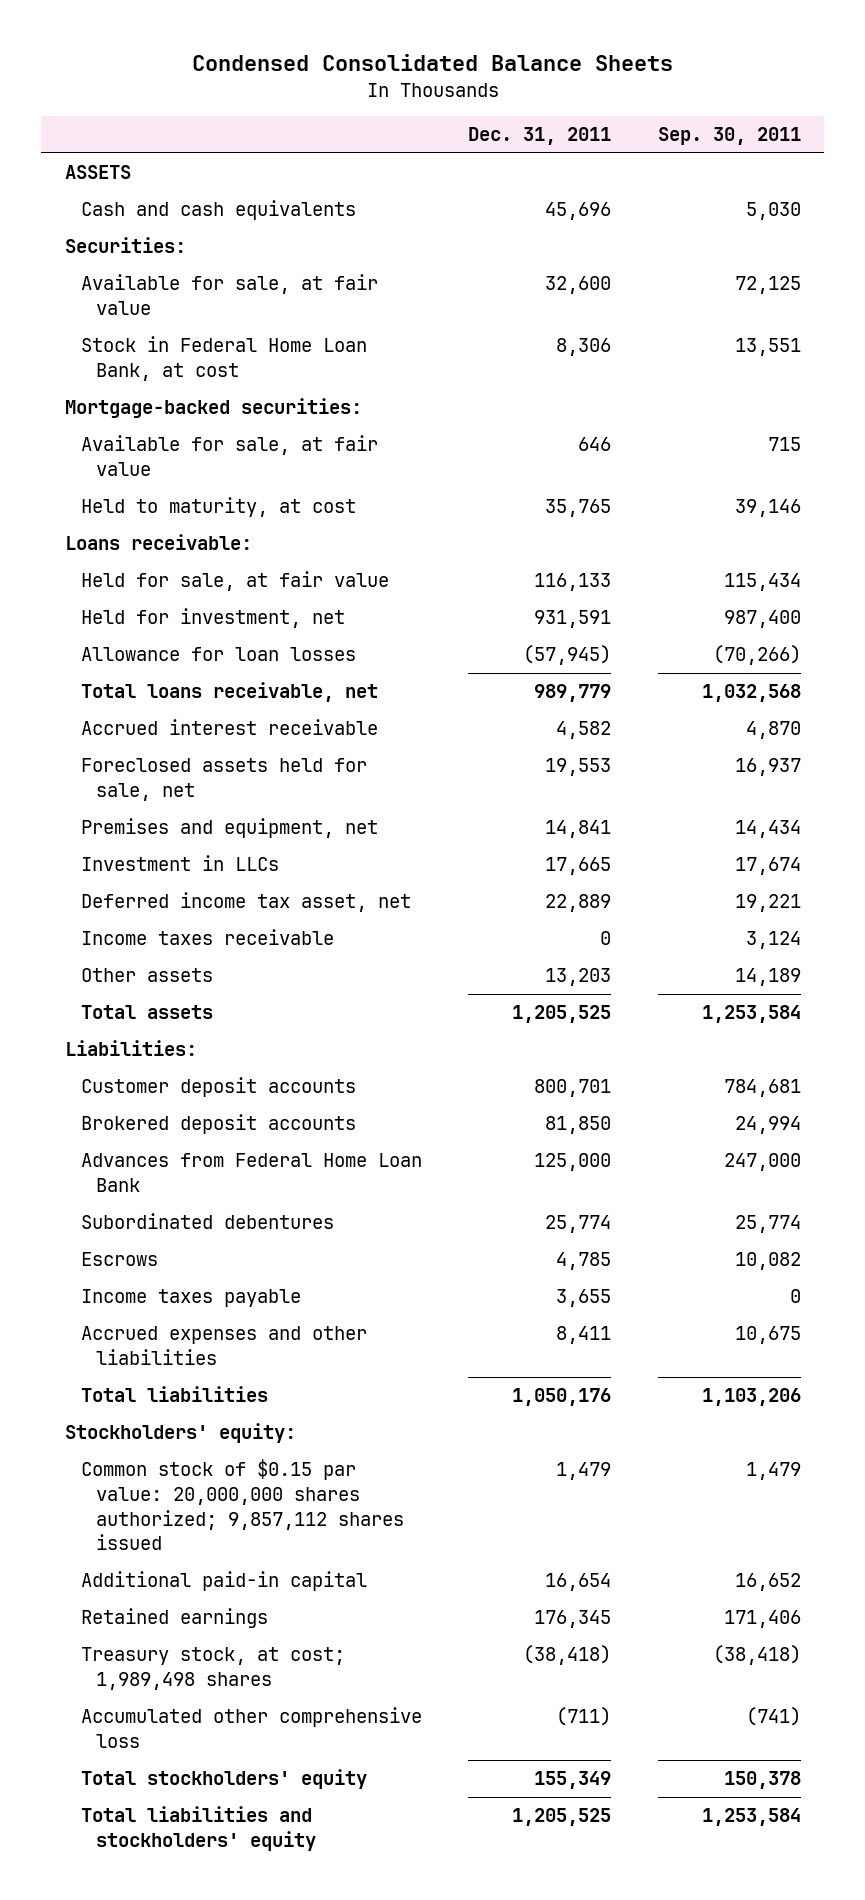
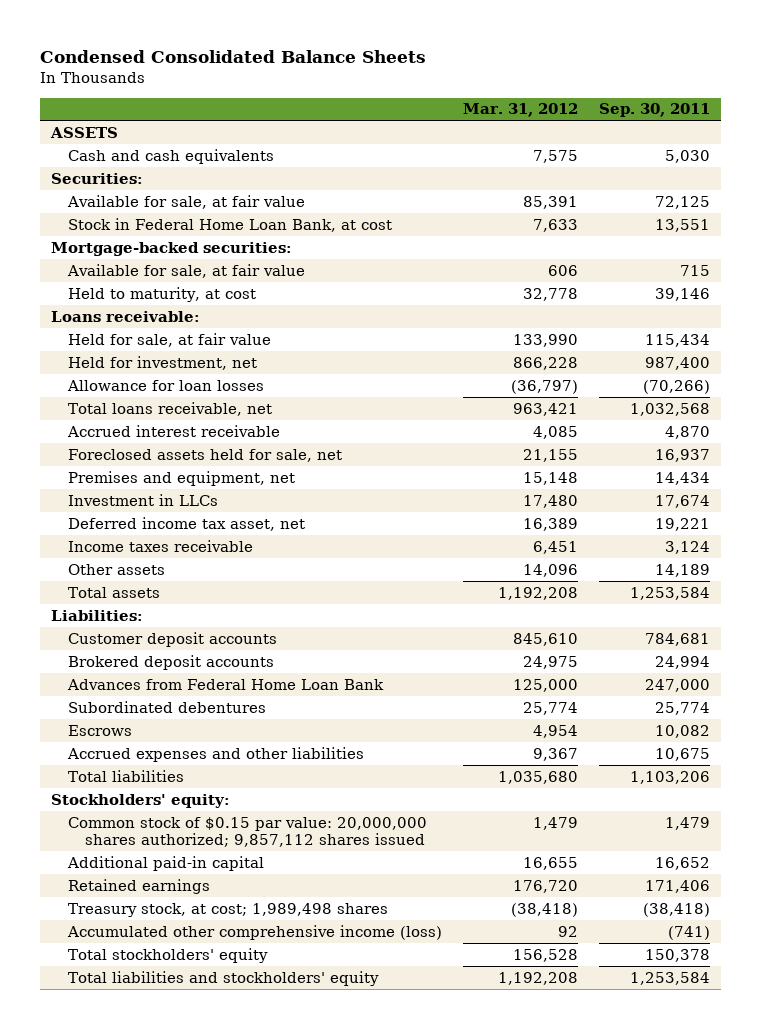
- | Dec. 31, 2011 | Sep. 30, 2011
+ | Mar. 31, 2012 | Sep. 30, 2011
- Income taxes payable | 3,655 | 0
- Accumulated other comprehensive loss | (711) | (741)
+ Accumulated other comprehensive income (loss) | 92 | (741)

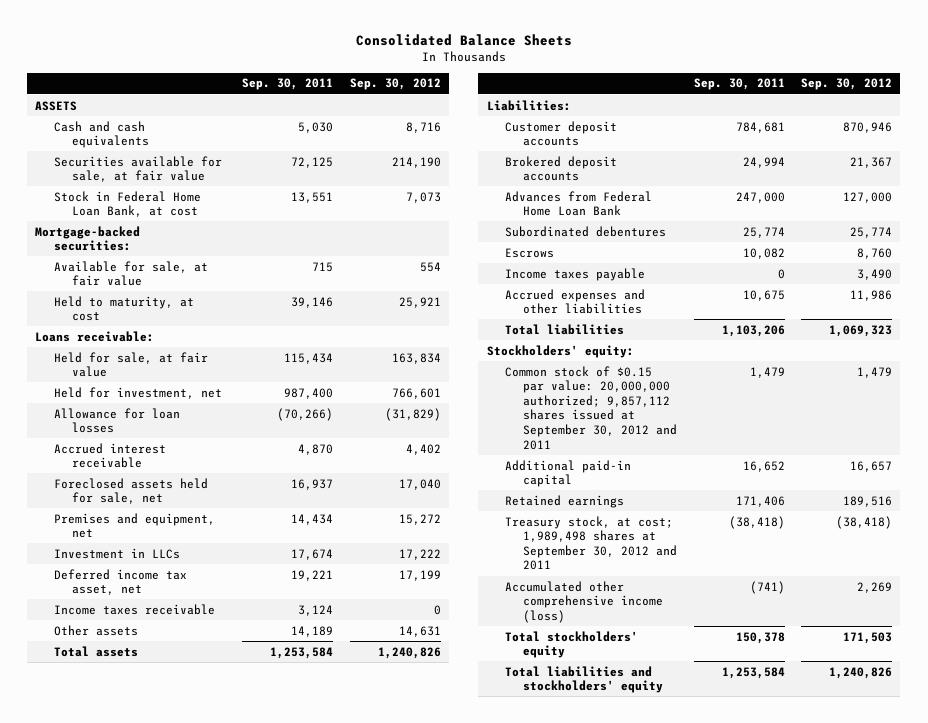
- Condensed Consolidated Balance Sheets
+ Consolidated Balance Sheets
- | Mar. 31, 2012 | Sep. 30, 2011
+ | Sep. 30, 2011 | Sep. 30, 2012
- Securities:
- Available for sale, at fair value | 85,391 | 72,125
+ Securities available for sale, at fair value | 72,125 | 214,190
- Total loans receivable, net | 963,421 | 1,032,568
+ Income taxes payable | 0 | 3,490
- Common stock of $0.15 par value: 20,000,000 shares authorized; 9,857,112 shares issued | 1,479 | 1,479
+ Common stock of $0.15 par value: 20,000,000 authorized; 9,857,112 shares issued at September 30, 2012 and 2011 | 1,479 | 1,479
- Treasury stock, at cost; 1,989,498 shares | (38,418) | (38,418)
+ Treasury stock, at cost; 1,989,498 shares at September 30, 2012 and 2011 | (38,418) | (38,418)

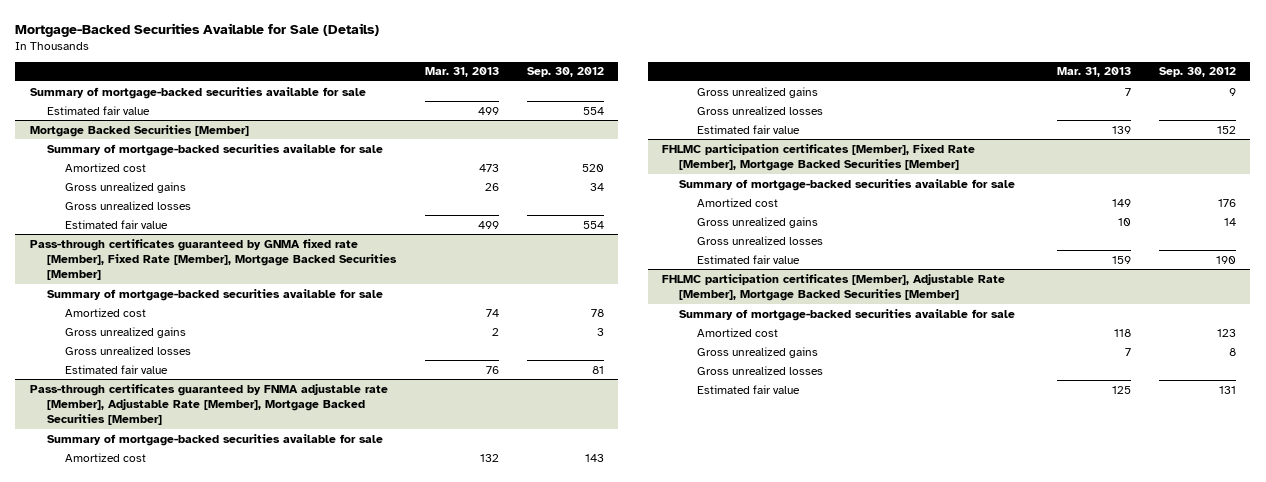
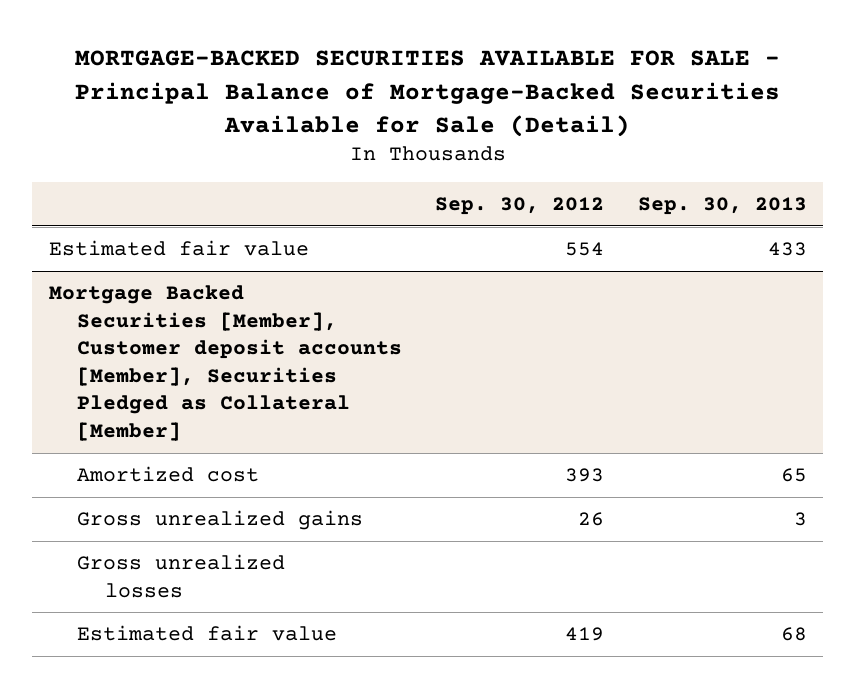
- Mortgage-Backed Securities Available for Sale (Details)
+ MORTGAGE-BACKED SECURITIES AVAILABLE FOR SALE - Principal Balance of Mortgage-Backed Securities Available for Sale (Detail)
- | Mar. 31, 2013 | Sep. 30, 2012
+ | Sep. 30, 2012 | Sep. 30, 2013
- Summary of mortgage-backed securities available for sale
- Mortgage Backed Securities [Member]
- Summary of mortgage-backed securities available for sale
- Amortized cost | 473 | 520
- Gross unrealized gains | 26 | 34
- Gross unrealized losses
- Estimated fair value | 499 | 554
- Pass-through certificates guaranteed by GNMA fixed rate [Member], Fixed Rate [Member], Mortgage Backed Securities [Member]
- Summary of mortgage-backed securities available for sale
- Amortized cost | 74 | 78
- Gross unrealized gains | 2 | 3
- Gross unrealized losses
- Estimated fair value | 76 | 81
- Pass-through certificates guaranteed by FNMA adjustable rate [Member], Adjustable Rate [Member], Mortgage Backed Securities [Member]
- Summary of mortgage-backed securities available for sale
- Amortized cost | 132 | 143
- Gross unrealized gains | 7 | 9
- Gross unrealized losses
- Estimated fair value | 139 | 152
- FHLMC participation certificates [Member], Fixed Rate [Member], Mortgage Backed Securities [Member]
- Summary of mortgage-backed securities available for sale
- Amortized cost | 149 | 176
- Gross unrealized gains | 10 | 14
- Gross unrealized losses
- Estimated fair value | 159 | 190
- FHLMC participation certificates [Member], Adjustable Rate [Member], Mortgage Backed Securities [Member]
- Summary of mortgage-backed securities available for sale
- Amortized cost | 118 | 123
- Gross unrealized gains | 7 | 8
+ Mortgage Backed Securities [Member], Customer deposit accounts [Member], Securities Pledged as Collateral [Member]
+ Amortized cost | 393 | 65
+ Gross unrealized gains | 26 | 3
- Estimated fair value | 125 | 131
+ Estimated fair value | 419 | 68

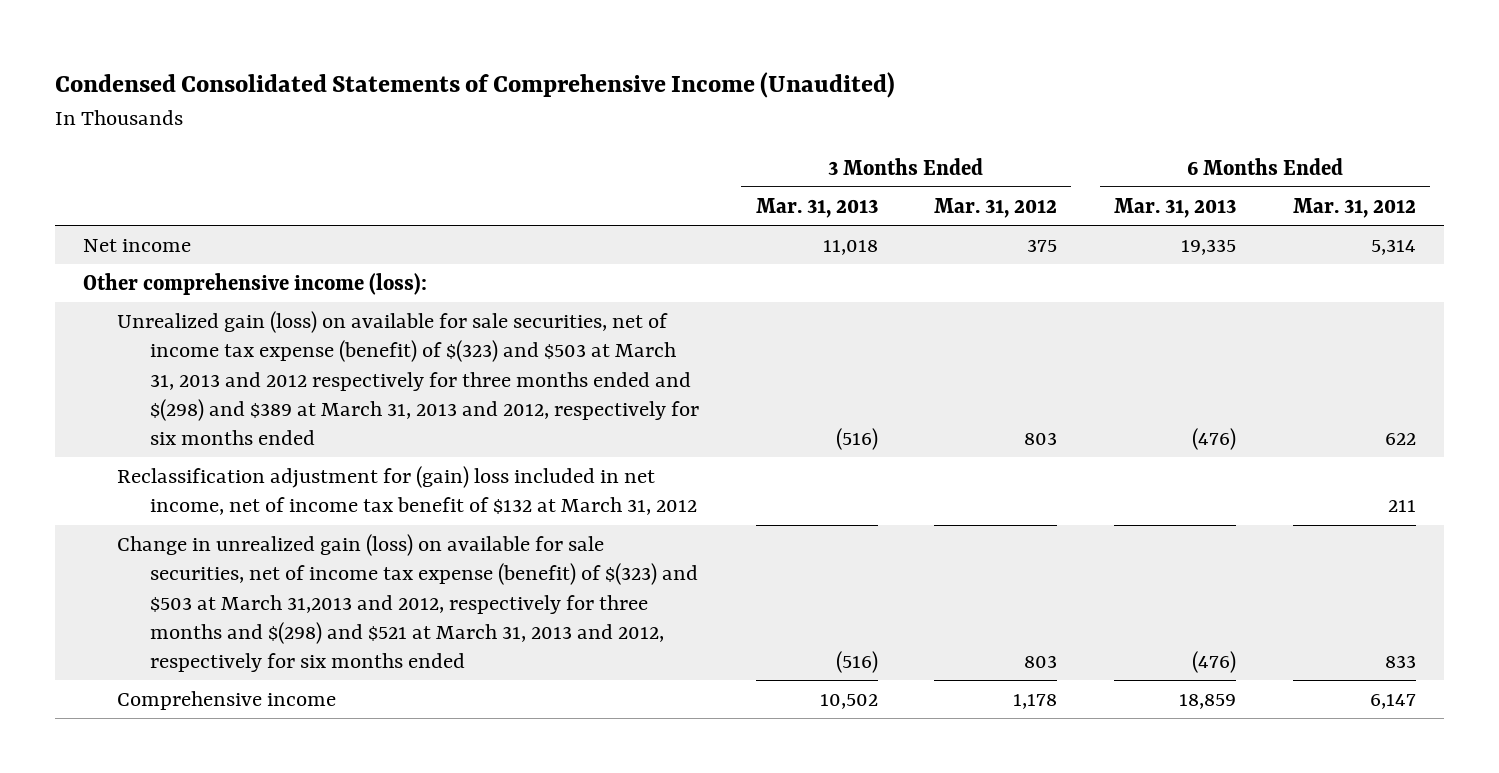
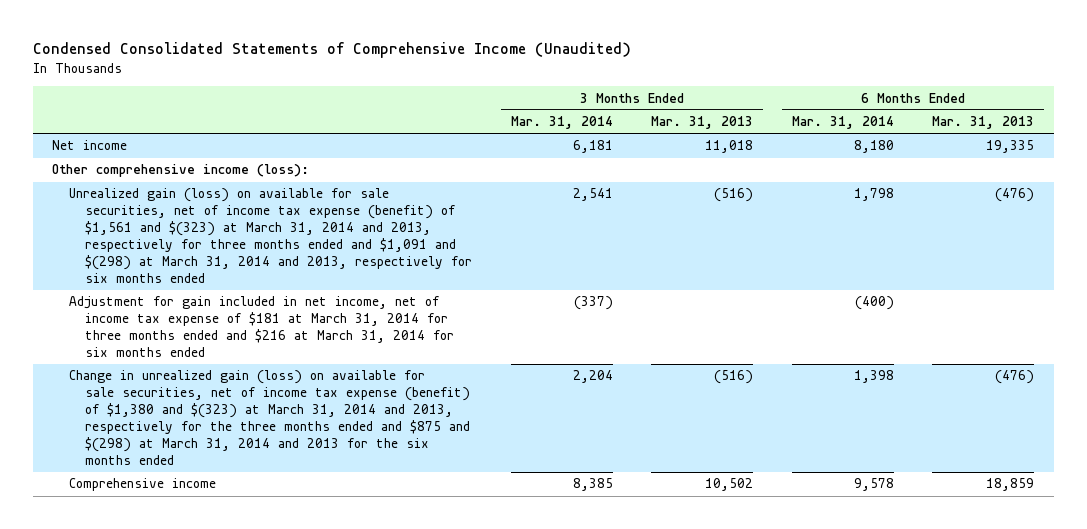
- | 3 Months Ended Mar. 31, 2013 | 3 Months Ended Mar. 31, 2012 | 6 Months Ended Mar. 31, 2013 | 6 Months Ended Mar. 31, 2012
+ | 3 Months Ended Mar. 31, 2014 | 3 Months Ended Mar. 31, 2013 | 6 Months Ended Mar. 31, 2014 | 6 Months Ended Mar. 31, 2013
- Unrealized gain (loss) on available for sale securities, net of income tax expense (benefit) of $(323) and $503 at March 31, 2013 and 2012 respectively for three months ended and $(298) and $389 at March 31, 2013 and 2012, respectively for six months ended | (516) | 803 | (476) | 622
- Reclassification adjustment for (gain) loss included in net income, net of income tax benefit of $132 at March 31, 2012 | | | | 211
- Change in unrealized gain (loss) on available for sale securities, net of income tax expense (benefit) of $(323) and $503 at March 31,2013 and 2012, respectively for three months and $(298) and $521 at March 31, 2013 and 2012, respectively for six months ended | (516) | 803 | (476) | 833
+ Unrealized gain (loss) on available for sale securities, net of income tax expense (benefit) of $1,561 and $(323) at March 31, 2014 and 2013, respectively for three months ended and $1,091 and $(298) at March 31, 2014 and 2013, respectively for six months ended | 2,541 | (516) | 1,798 | (476)
+ Adjustment for gain included in net income, net of income tax expense of $181 at March 31, 2014 for three months ended and $216 at March 31, 2014 for six months ended | (337) | | (400) |
+ Change in unrealized gain (loss) on available for sale securities, net of income tax expense (benefit) of $1,380 and $(323) at March 31, 2014 and 2013, respectively for the three months ended and $875 and $(298) at March 31, 2014 and 2013 for the six months ended | 2,204 | (516) | 1,398 | (476)

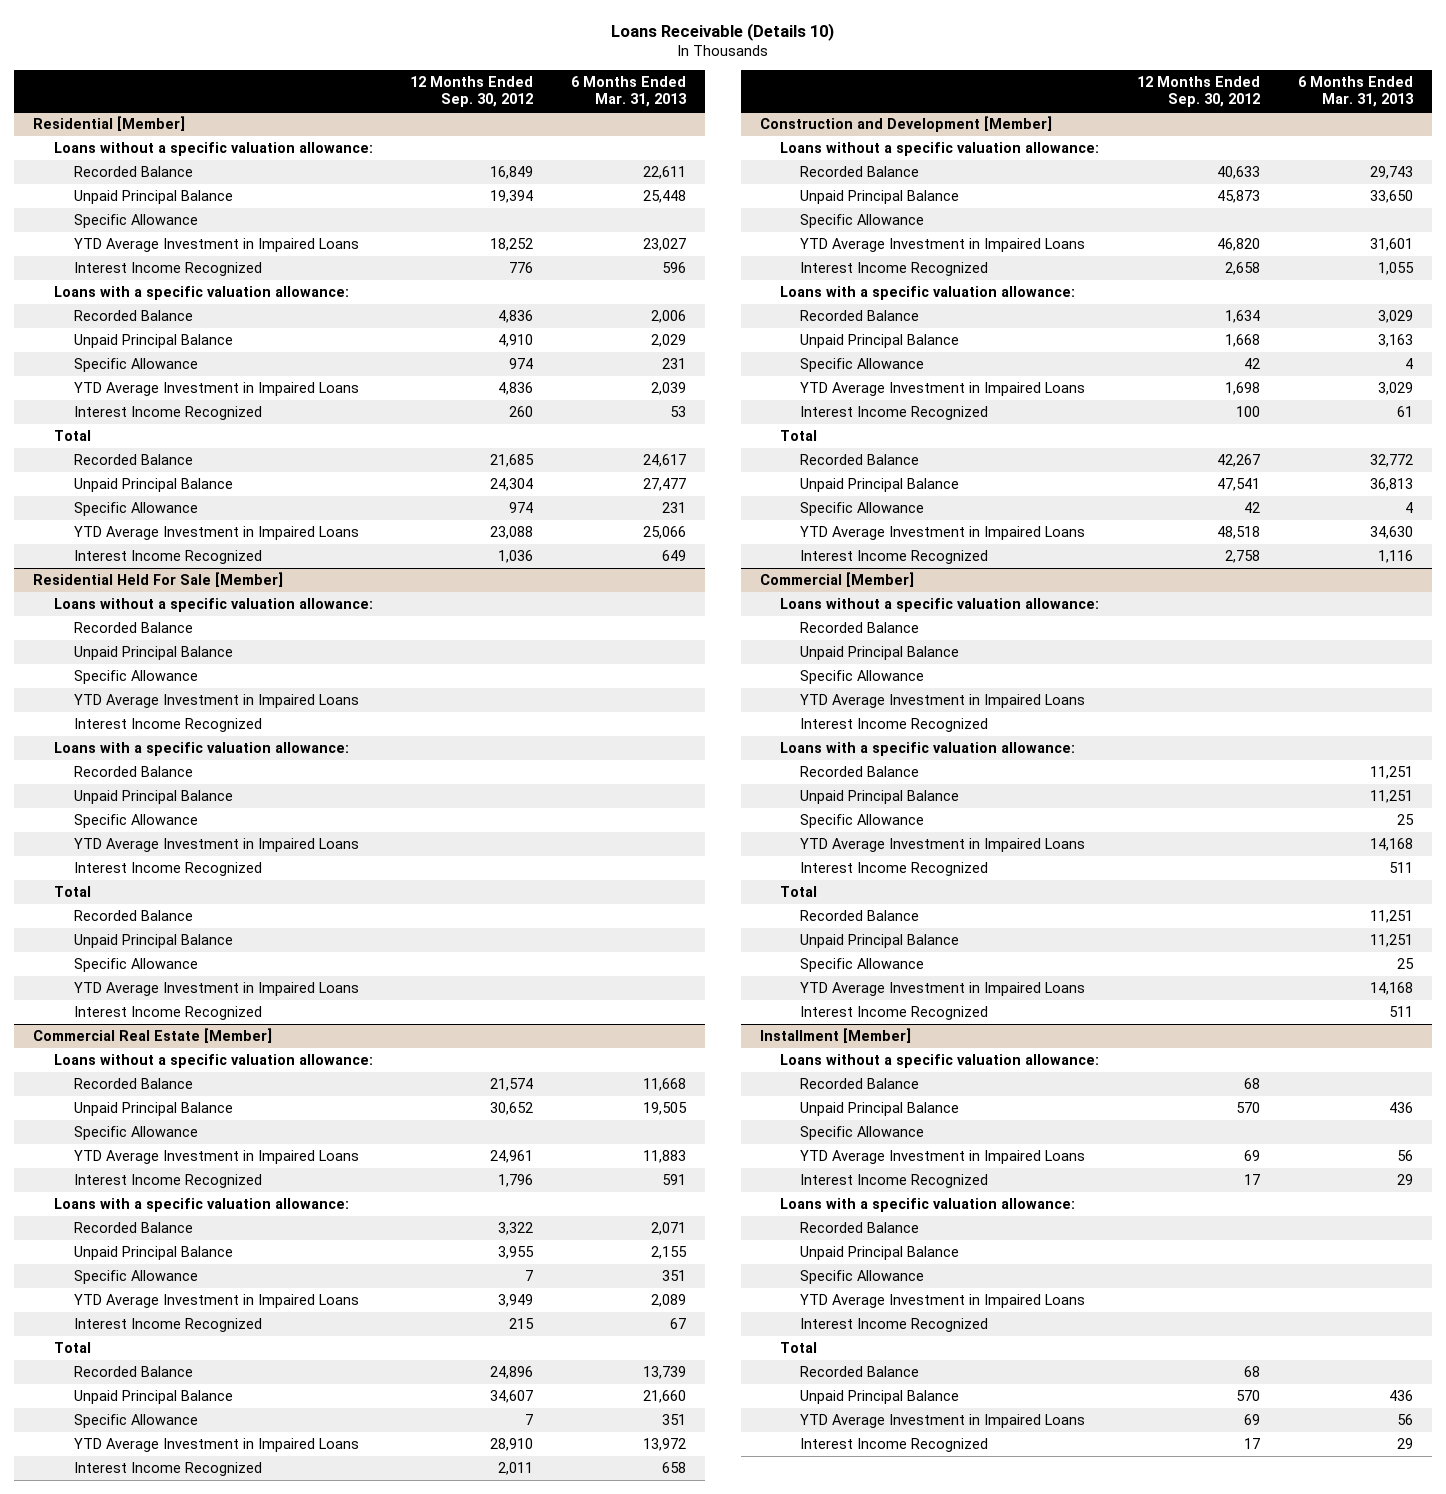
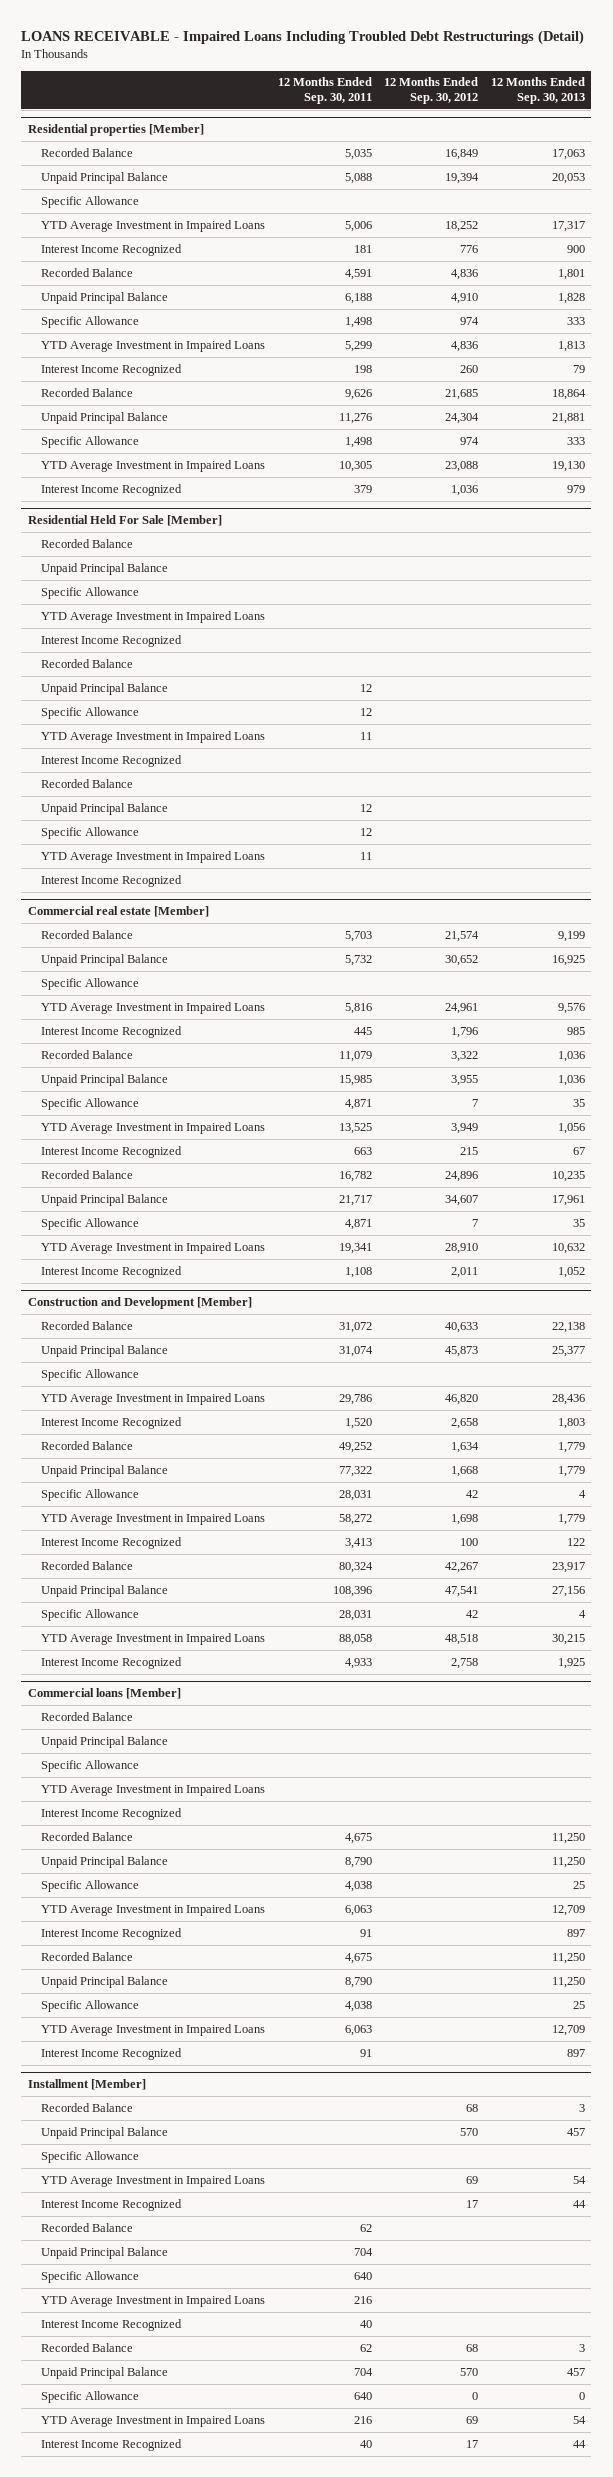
- Loans Receivable (Details 10)
+ LOANS RECEIVABLE - Impaired Loans Including Troubled Debt Restructurings (Detail)
- | 12 Months Ended Sep. 30, 2012 | 6 Months Ended Mar. 31, 2013
+ | 12 Months Ended Sep. 30, 2011 | 12 Months Ended Sep. 30, 2012 | 12 Months Ended Sep. 30, 2013
- Residential [Member]
- Loans without a specific valuation allowance:
+ Residential properties [Member]
- Loans with a specific valuation allowance:
- Total
@ Residential Held For Sale [Member]
- Loans without a specific valuation allowance:
- Loans with a specific valuation allowance:
- Total
- Commercial Real Estate [Member]
- Loans without a specific valuation allowance:
+ Commercial real estate [Member]
- Loans with a specific valuation allowance:
- Total
@ Construction and Development [Member]
- Loans without a specific valuation allowance:
- Loans with a specific valuation allowance:
- Total
- Commercial [Member]
- Loans without a specific valuation allowance:
+ Commercial loans [Member]
- Loans with a specific valuation allowance:
- Total
@ Installment [Member]
- Loans without a specific valuation allowance:
- Loans with a specific valuation allowance:
- Total
+ Specific Allowance | 640 | 0 | 0

